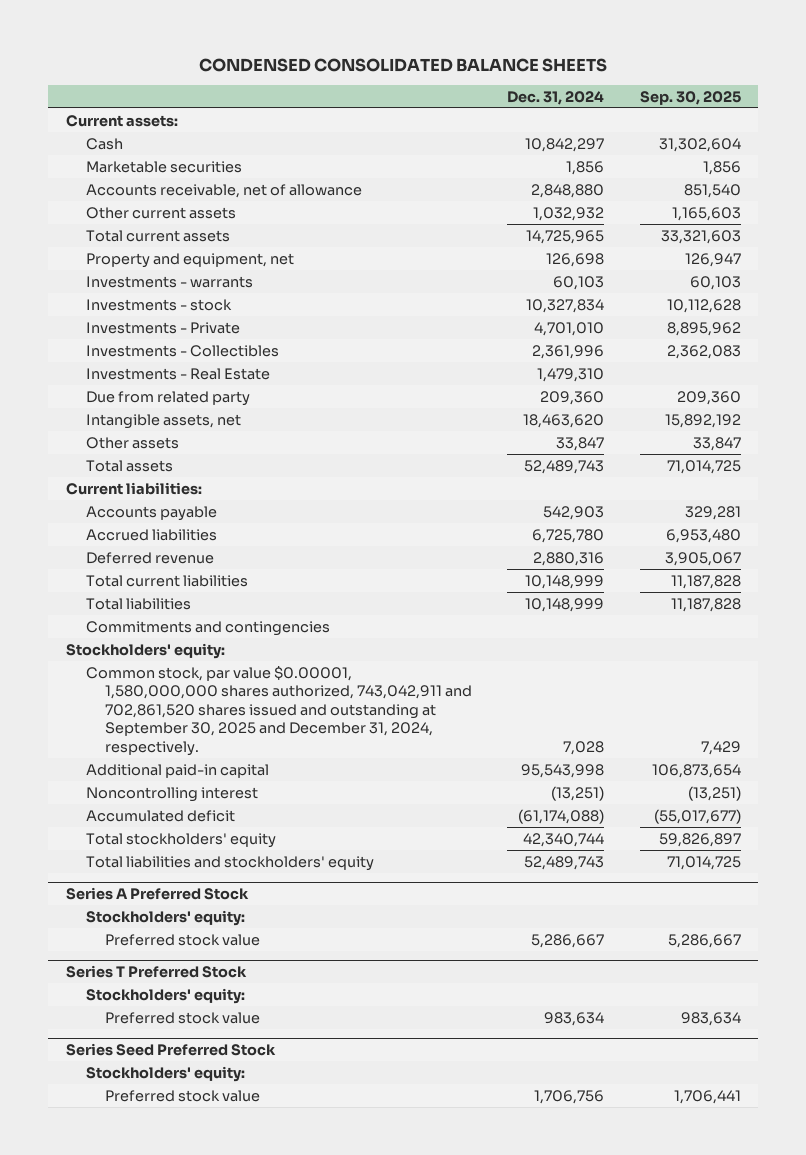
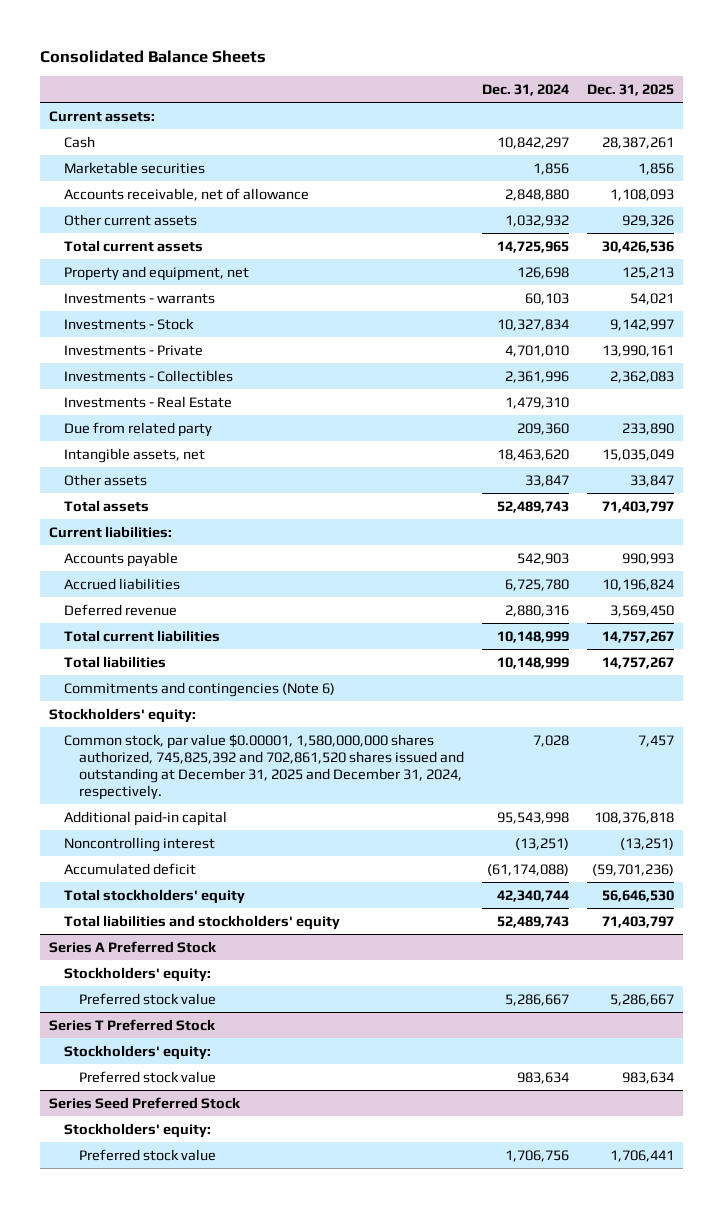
- CONDENSED CONSOLIDATED BALANCE SHEETS
+ Consolidated Balance Sheets
- | Dec. 31, 2024 | Sep. 30, 2025
+ | Dec. 31, 2024 | Dec. 31, 2025
- Investments - stock | 10,327,834 | 10,112,628
+ Investments - Stock | 10,327,834 | 9,142,997
- Commitments and contingencies
+ Commitments and contingencies (Note 6)
- Common stock, par value $0.00001, 1,580,000,000 shares authorized, 743,042,911 and 702,861,520 shares issued and outstanding at September 30, 2025 and December 31, 2024, respectively. | 7,028 | 7,429
+ Common stock, par value $0.00001, 1,580,000,000 shares authorized, 745,825,392 and 702,861,520 shares issued and outstanding at December 31, 2025 and December 31, 2024, respectively. | 7,028 | 7,457

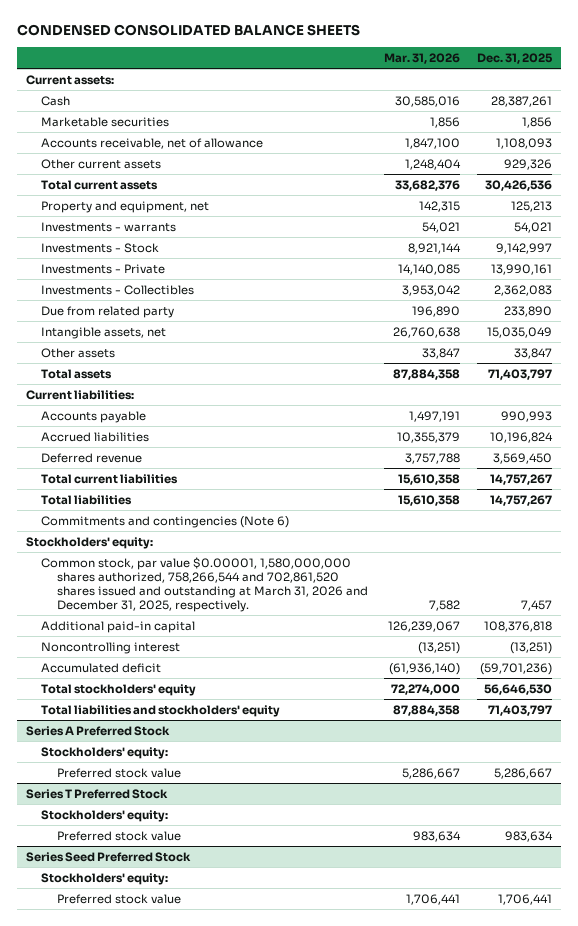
- Consolidated Balance Sheets
+ CONDENSED CONSOLIDATED BALANCE SHEETS
- | Dec. 31, 2024 | Dec. 31, 2025
+ | Mar. 31, 2026 | Dec. 31, 2025
- Investments - Real Estate | 1,479,310 |
- Common stock, par value $0.00001, 1,580,000,000 shares authorized, 745,825,392 and 702,861,520 shares issued and outstanding at December 31, 2025 and December 31, 2024, respectively. | 7,028 | 7,457
+ Common stock, par value $0.00001, 1,580,000,000 shares authorized, 758,266,544 and 702,861,520 shares issued and outstanding at March 31, 2026 and December 31, 2025, respectively. | 7,582 | 7,457

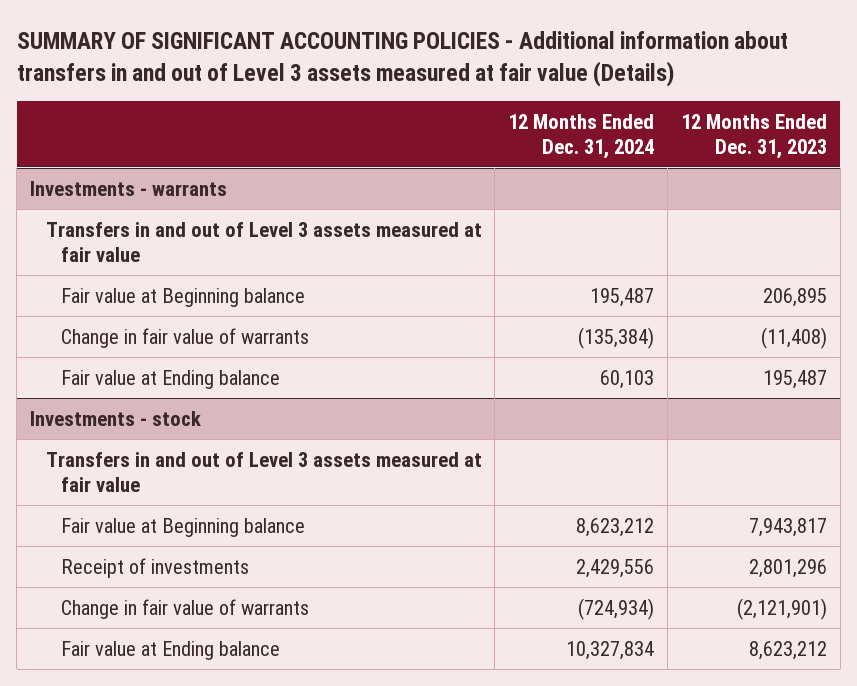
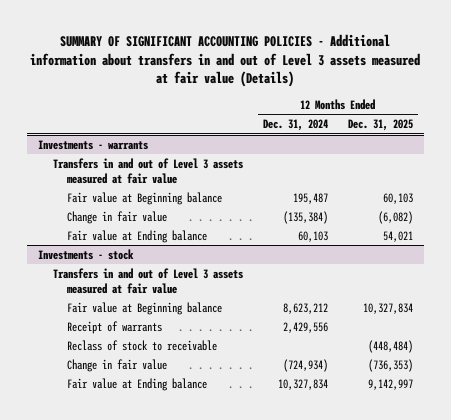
- | 12 Months Ended Dec. 31, 2024 | 12 Months Ended Dec. 31, 2023
+ | 12 Months Ended Dec. 31, 2024 | 12 Months Ended Dec. 31, 2025
@ Investments - warrants
- Change in fair value of warrants | (135,384) | (11,408)
+ Change in fair value | (135,384) | (6,082)
@ Investments - stock
- Receipt of investments | 2,429,556 | 2,801,296
- Change in fair value of warrants | (724,934) | (2,121,901)
+ Receipt of warrants | 2,429,556 |
+ Reclass of stock to receivable | | (448,484)
+ Change in fair value | (724,934) | (736,353)

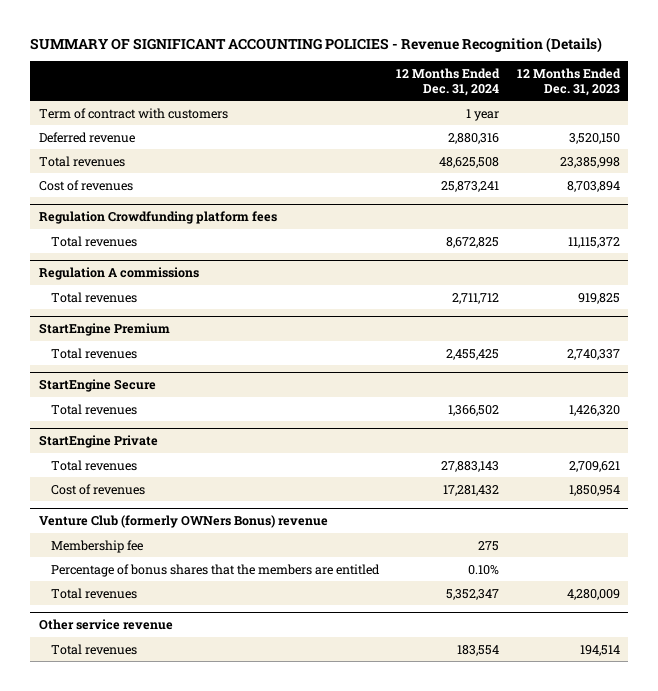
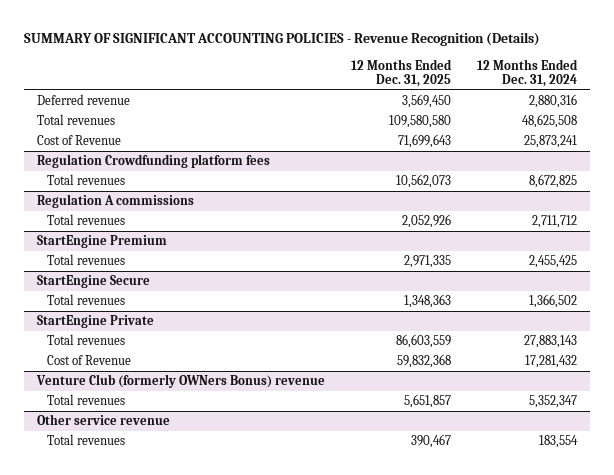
- | 12 Months Ended Dec. 31, 2024 | 12 Months Ended Dec. 31, 2023
+ | 12 Months Ended Dec. 31, 2025 | 12 Months Ended Dec. 31, 2024
- Term of contract with customers | 1 year |
- Cost of revenues | 25,873,241 | 8,703,894
+ Cost of Revenue | 71,699,643 | 25,873,241
@ StartEngine Private
- Cost of revenues | 17,281,432 | 1,850,954
+ Cost of Revenue | 59,832,368 | 17,281,432
@ Venture Club (formerly OWNers Bonus) revenue
- Membership fee | 275 |
- Percentage of bonus shares that the members are entitled | 0.10% |

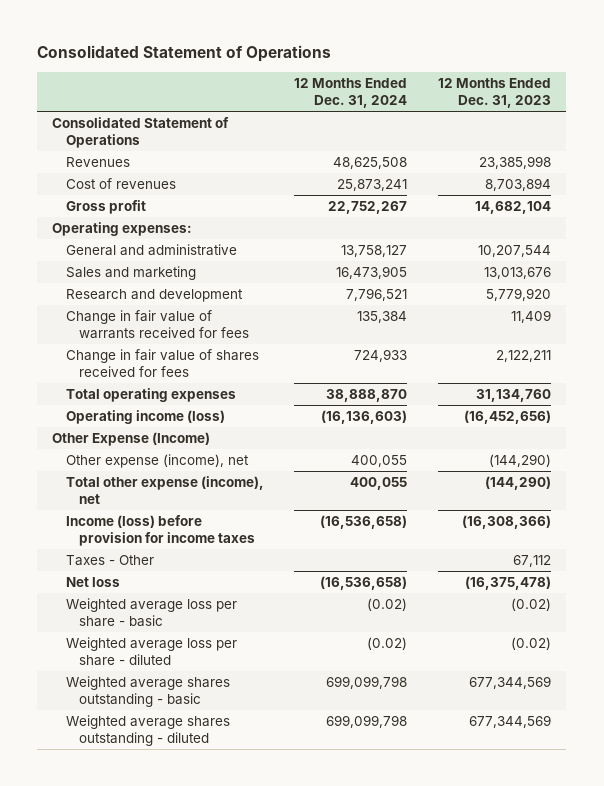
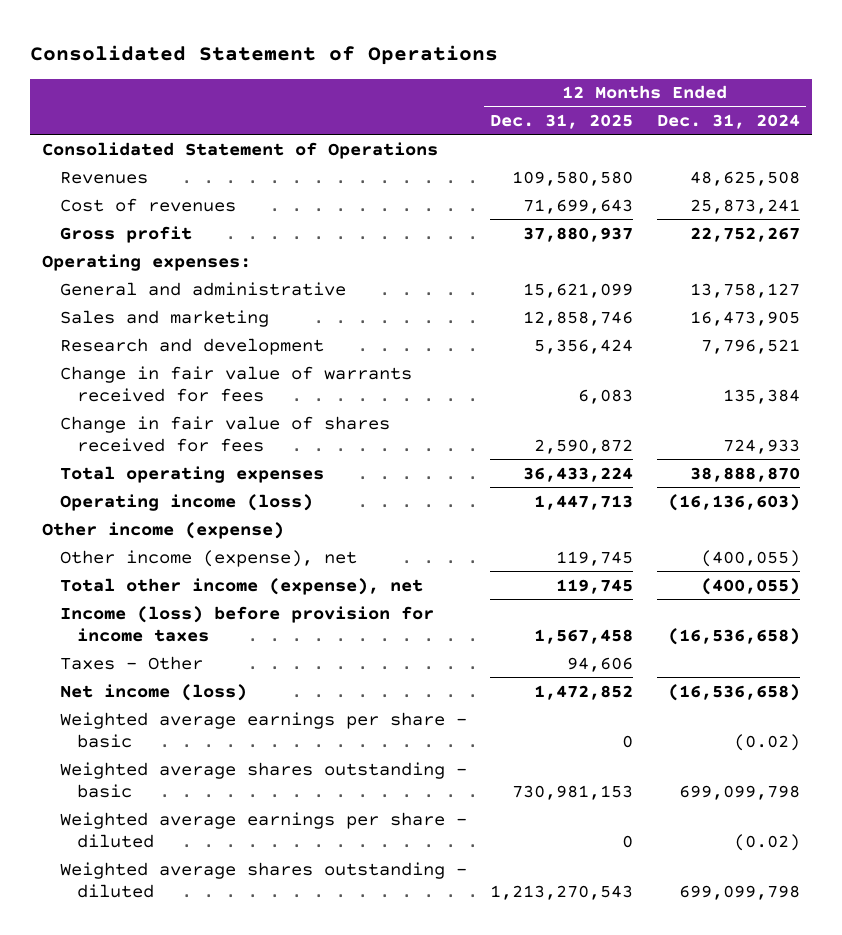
- | 12 Months Ended Dec. 31, 2024 | 12 Months Ended Dec. 31, 2023
+ | 12 Months Ended Dec. 31, 2025 | 12 Months Ended Dec. 31, 2024
- Other Expense (Income)
- Other expense (income), net | 400,055 | (144,290)
- Total other expense (income), net | 400,055 | (144,290)
+ Other income (expense)
+ Other income (expense), net | 119,745 | (400,055)
+ Total other income (expense), net | 119,745 | (400,055)
- Net loss | (16,536,658) | (16,375,478)
- Weighted average loss per share - basic | (0.02) | (0.02)
- Weighted average loss per share - diluted | (0.02) | (0.02)
+ Net income (loss) | 1,472,852 | (16,536,658)
+ Weighted average earnings per share - basic | 0 | (0.02)
+ Weighted average earnings per share - diluted | 0 | (0.02)

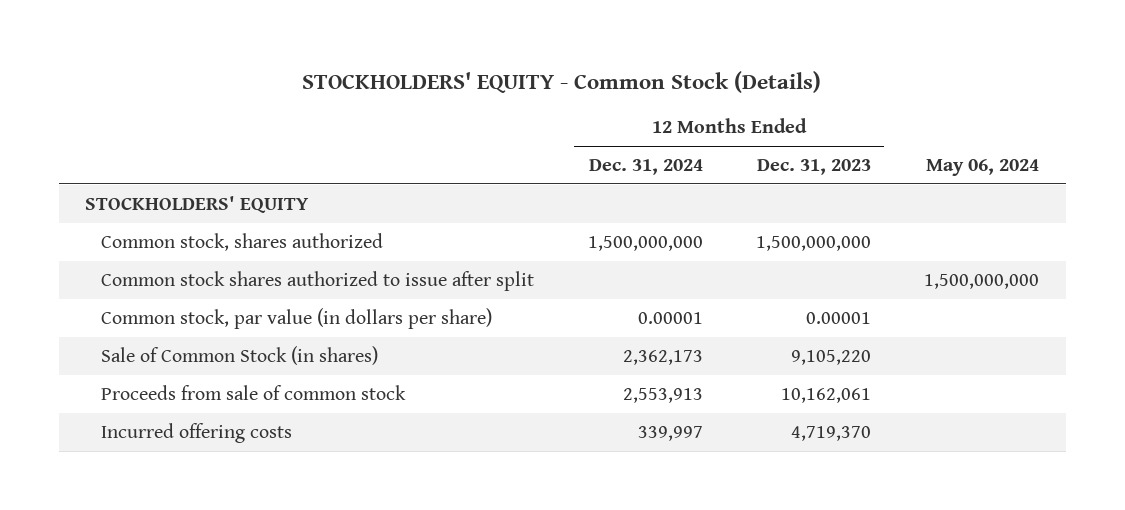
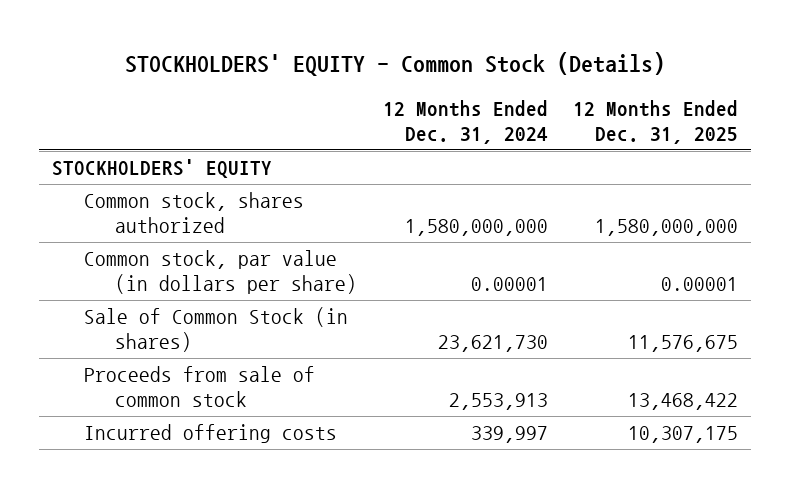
- | 12 Months Ended Dec. 31, 2024 | 12 Months Ended Dec. 31, 2023 | May 06, 2024
+ | 12 Months Ended Dec. 31, 2024 | 12 Months Ended Dec. 31, 2025
- Common stock, shares authorized | 1,500,000,000 | 1,500,000,000 |
- Common stock shares authorized to issue after split | | | 1,500,000,000
+ Common stock, shares authorized | 1,580,000,000 | 1,580,000,000
- Sale of Common Stock (in shares) | 2,362,173 | 9,105,220 |
+ Sale of Common Stock (in shares) | 23,621,730 | 11,576,675

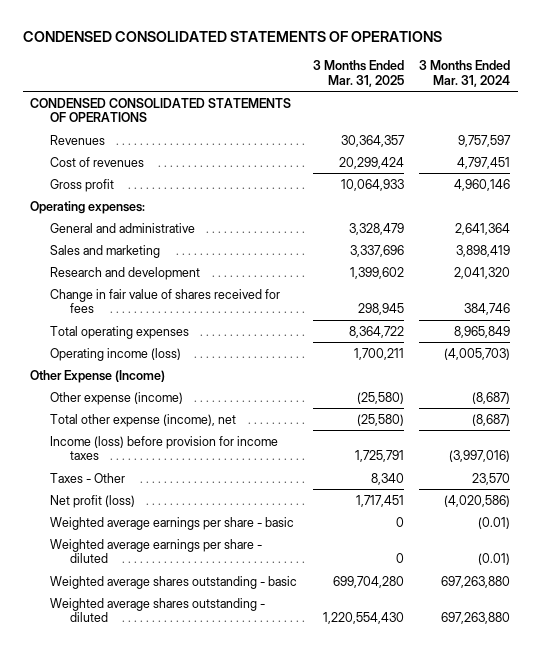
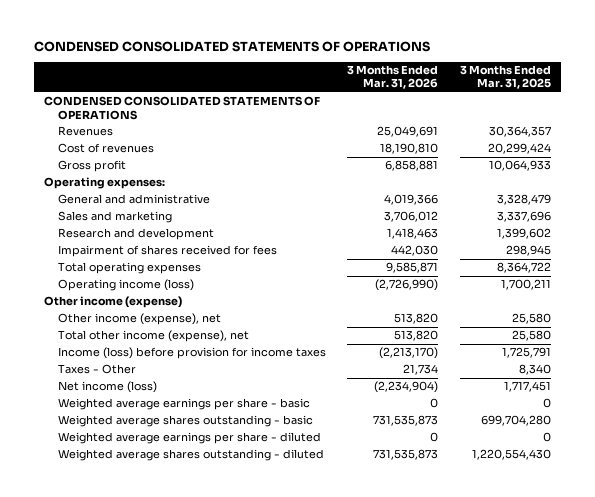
- | 3 Months Ended Mar. 31, 2025 | 3 Months Ended Mar. 31, 2024
+ | 3 Months Ended Mar. 31, 2026 | 3 Months Ended Mar. 31, 2025
- Change in fair value of shares received for fees | 298,945 | 384,746
+ Impairment of shares received for fees | 442,030 | 298,945
- Other Expense (Income)
- Other expense (income) | (25,580) | (8,687)
- Total other expense (income), net | (25,580) | (8,687)
+ Other income (expense)
+ Other income (expense), net | 513,820 | 25,580
+ Total other income (expense), net | 513,820 | 25,580
- Net profit (loss) | 1,717,451 | (4,020,586)
+ Net income (loss) | (2,234,904) | 1,717,451
moved down: Weighted average earnings per share - diluted | 0 | 0

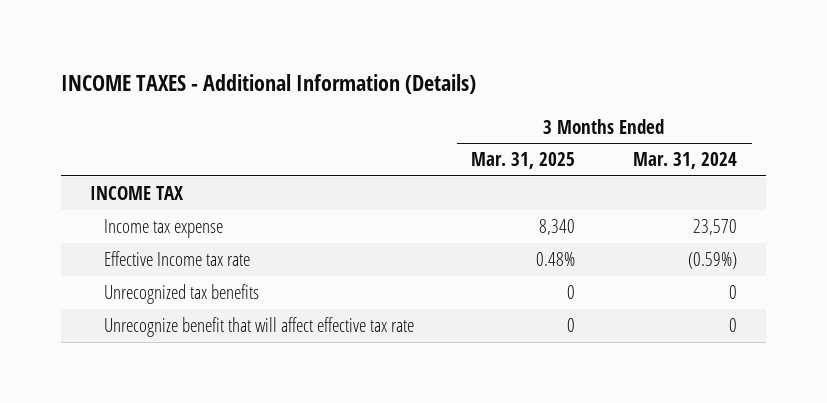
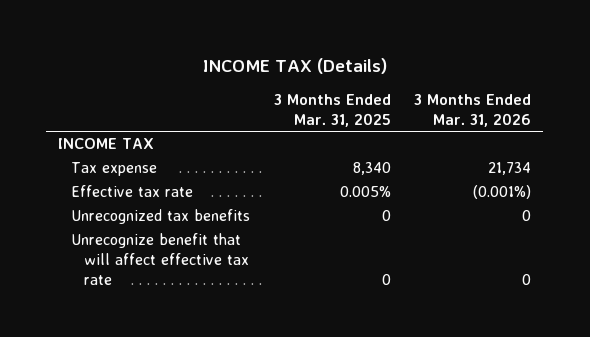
- INCOME TAXES - Additional Information (Details)
+ INCOME TAX (Details)
- | 3 Months Ended Mar. 31, 2025 | 3 Months Ended Mar. 31, 2024
+ | 3 Months Ended Mar. 31, 2025 | 3 Months Ended Mar. 31, 2026
- Income tax expense | 8,340 | 23,570
- Effective Income tax rate | 0.48% | (0.59%)
+ Tax expense | 8,340 | 21,734
+ Effective tax rate | 0.005% | (0.001%)

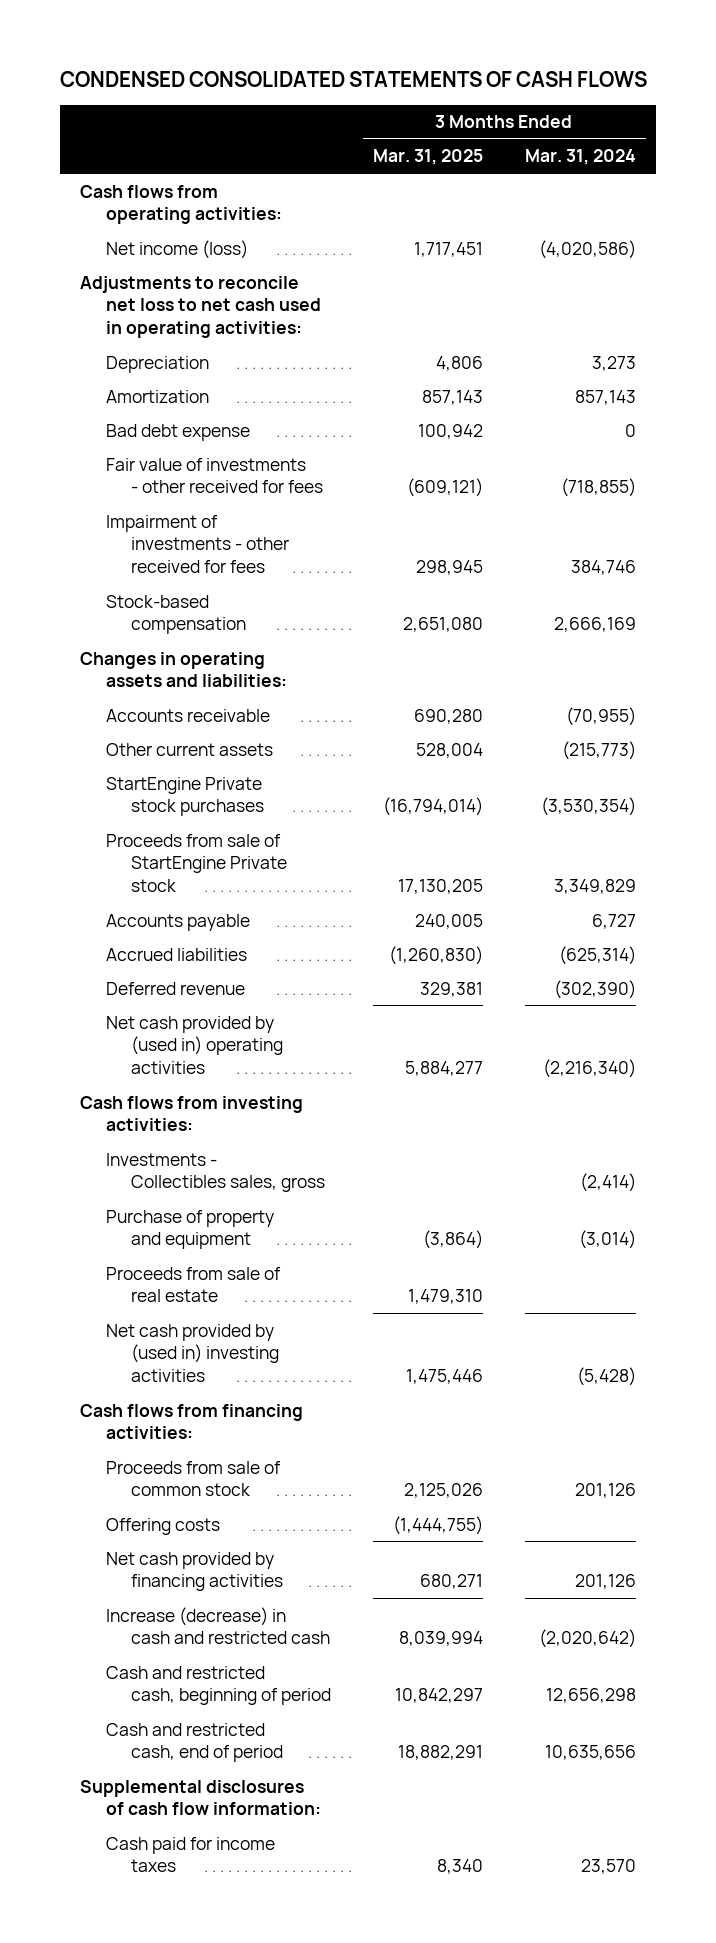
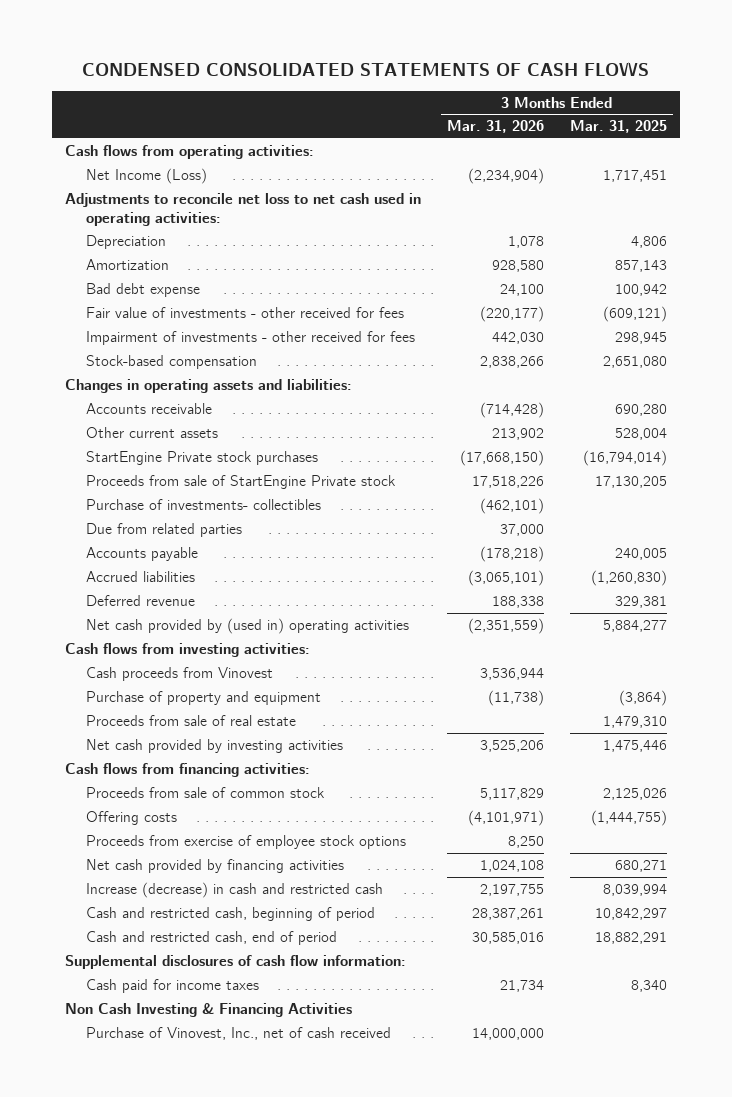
- | 3 Months Ended Mar. 31, 2025 | 3 Months Ended Mar. 31, 2024
+ | 3 Months Ended Mar. 31, 2026 | 3 Months Ended Mar. 31, 2025
- Net income (loss) | 1,717,451 | (4,020,586)
+ Net Income (Loss) | (2,234,904) | 1,717,451
+ Purchase of investments- collectibles | (462,101) |
+ Due from related parties | 37,000 |
- Investments - Collectibles sales, gross | | (2,414)
+ Cash proceeds from Vinovest | 3,536,944 |
- Net cash provided by (used in) investing activities | 1,475,446 | (5,428)
+ Net cash provided by investing activities | 3,525,206 | 1,475,446
+ Proceeds from exercise of employee stock options | 8,250 |
+ Non Cash Investing & Financing Activities
+ Purchase of Vinovest, Inc., net of cash received | 14,000,000 |

